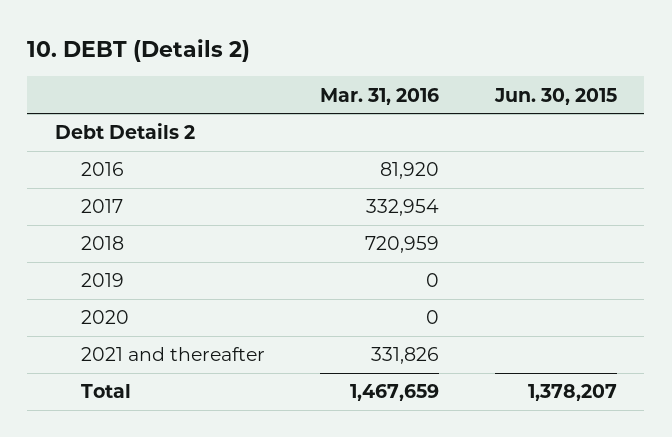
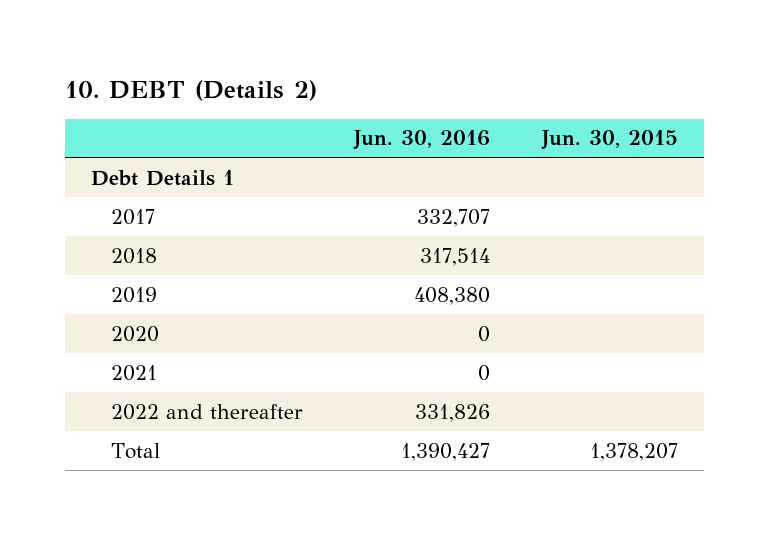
- | Mar. 31, 2016 | Jun. 30, 2015
+ | Jun. 30, 2016 | Jun. 30, 2015
- Debt Details 2
- 2016 | 81,920 |
+ Debt Details 1
- 2021 and thereafter | 331,826 |
+ 2021 | 0 |
+ 2022 and thereafter | 331,826 |

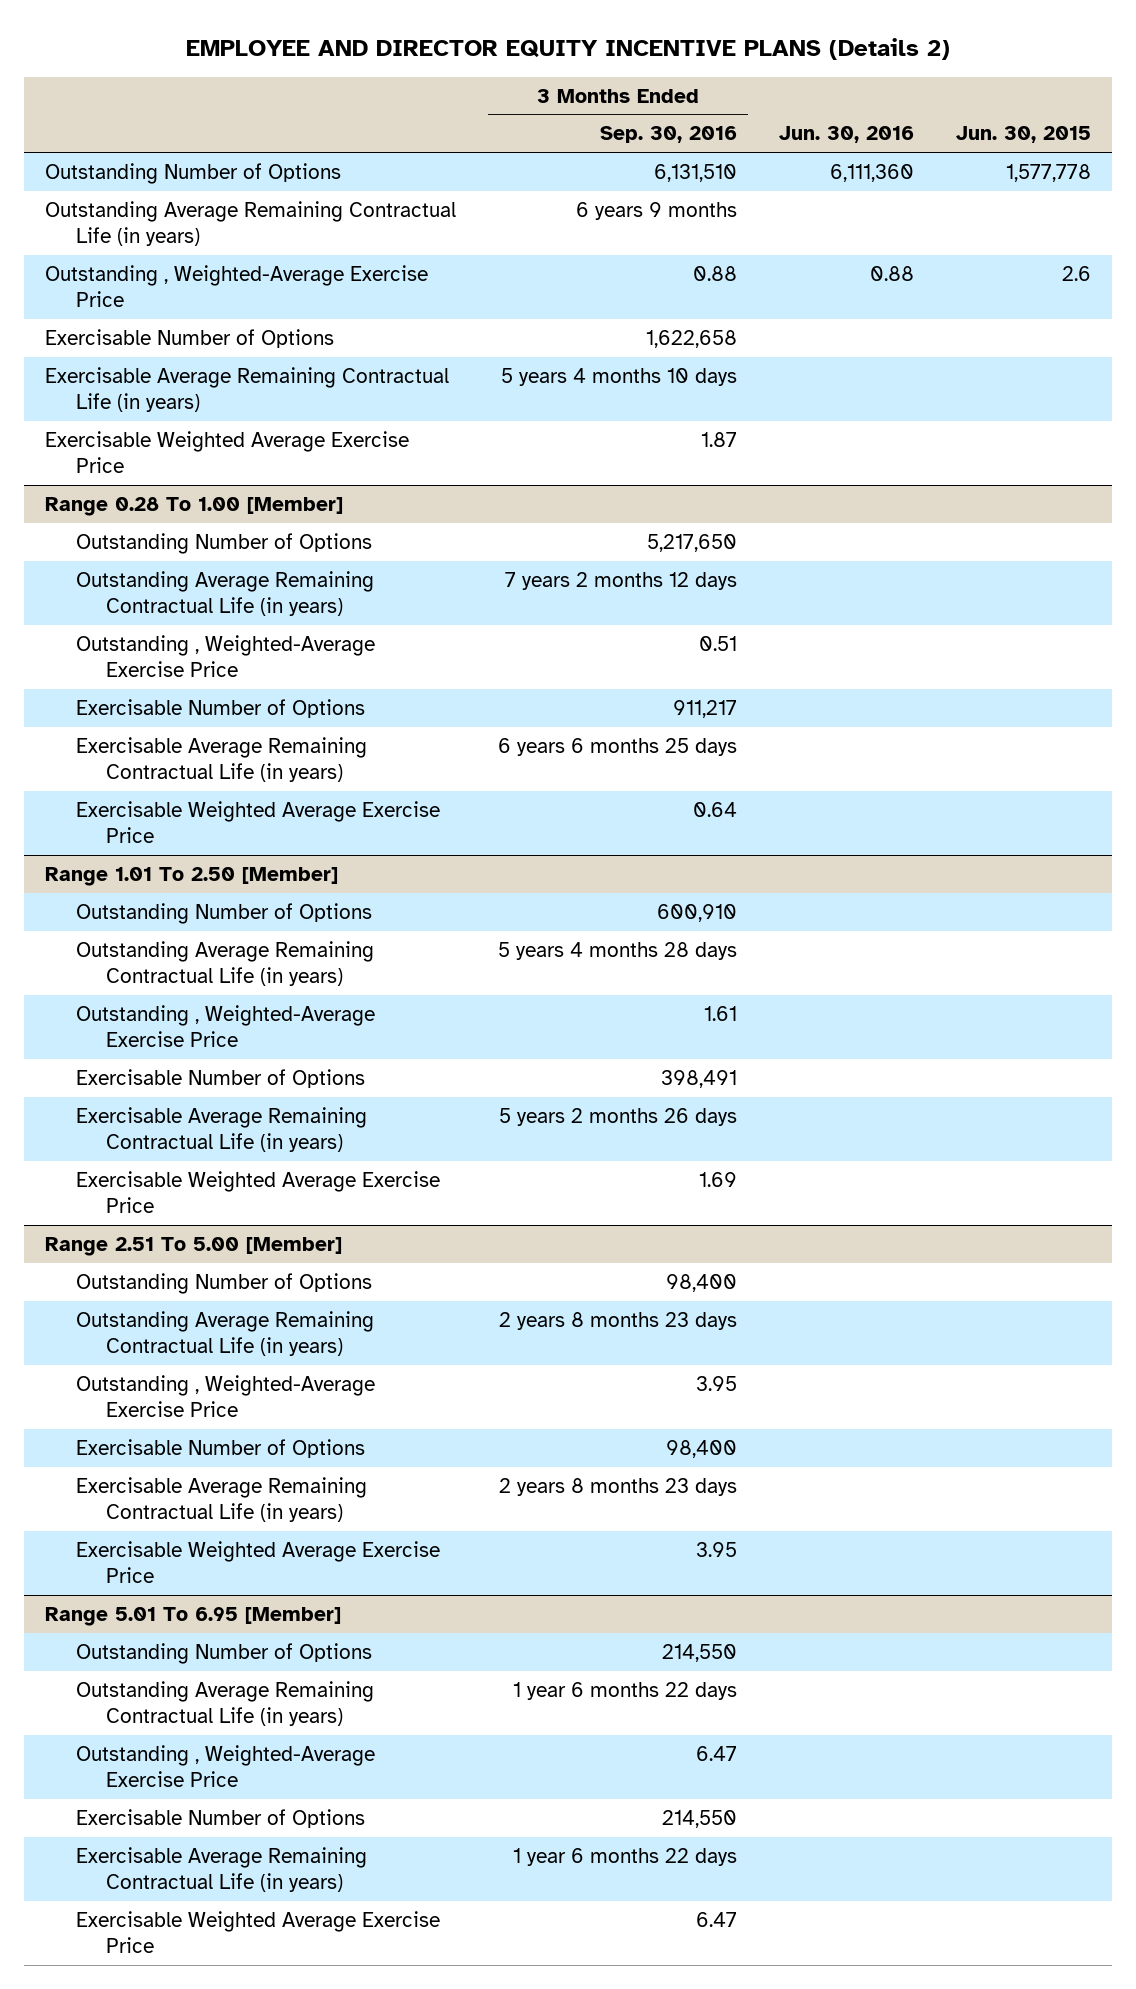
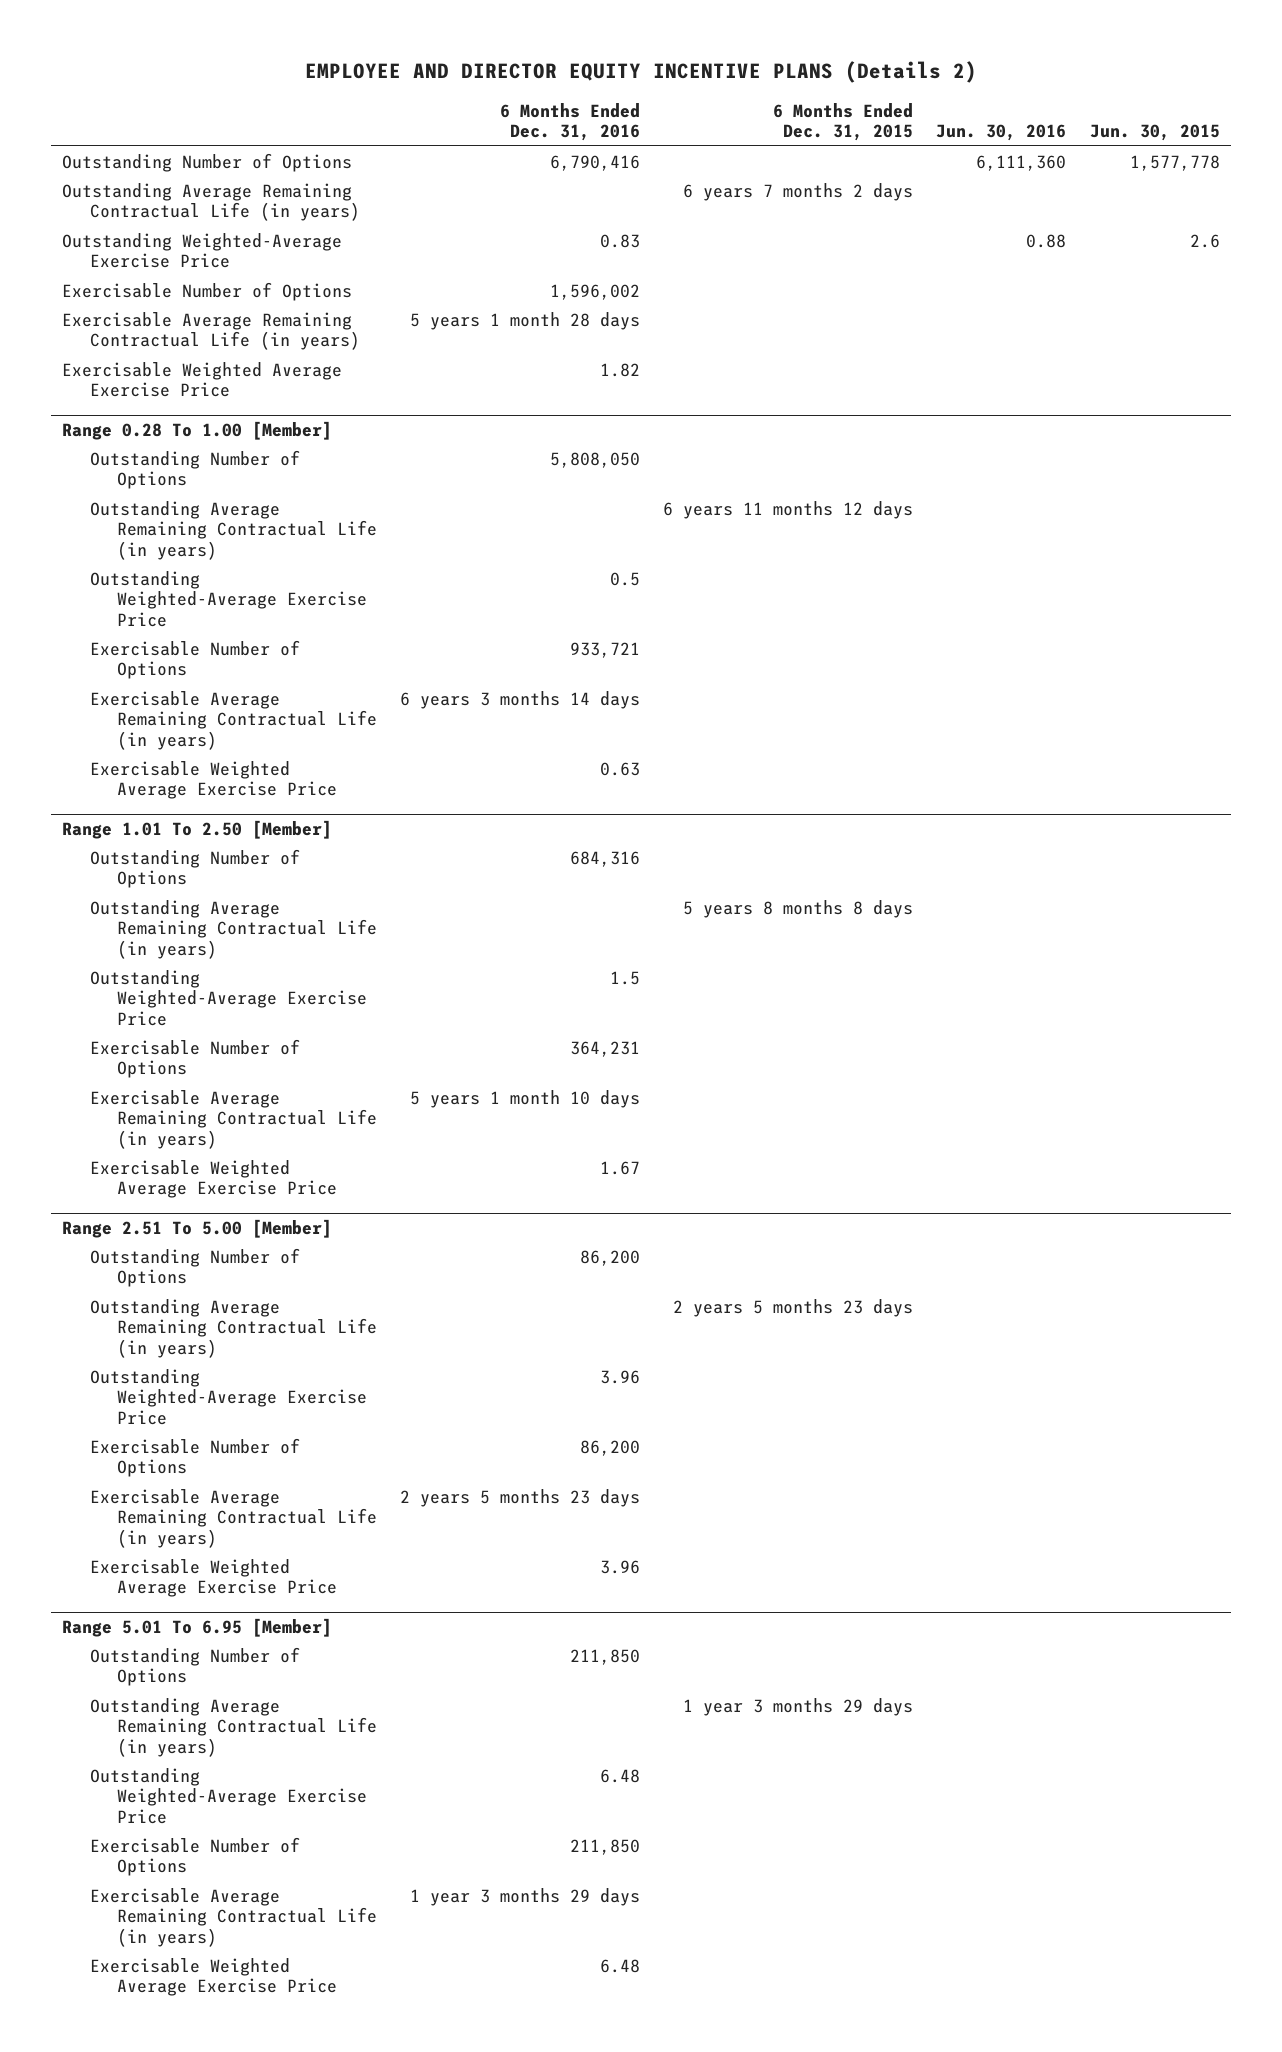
- | 3 Months Ended Sep. 30, 2016 | Jun. 30, 2016 | Jun. 30, 2015
+ | 6 Months Ended Dec. 31, 2016 | 6 Months Ended Dec. 31, 2015 | Jun. 30, 2016 | Jun. 30, 2015
- Outstanding , Weighted-Average Exercise Price | 0.88 | 0.88 | 2.6
+ Outstanding Weighted-Average Exercise Price | 0.83 | | 0.88 | 2.6
@ Range 0.28 To 1.00 [Member]
- Outstanding , Weighted-Average Exercise Price | 0.51 | |
+ Outstanding Weighted-Average Exercise Price | 0.5 | | |
@ Range 1.01 To 2.50 [Member]
- Outstanding , Weighted-Average Exercise Price | 1.61 | |
+ Outstanding Weighted-Average Exercise Price | 1.5 | | |
@ Range 2.51 To 5.00 [Member]
- Outstanding , Weighted-Average Exercise Price | 3.95 | |
+ Outstanding Weighted-Average Exercise Price | 3.96 | | |
@ Range 5.01 To 6.95 [Member]
- Outstanding , Weighted-Average Exercise Price | 6.47 | |
+ Outstanding Weighted-Average Exercise Price | 6.48 | | |

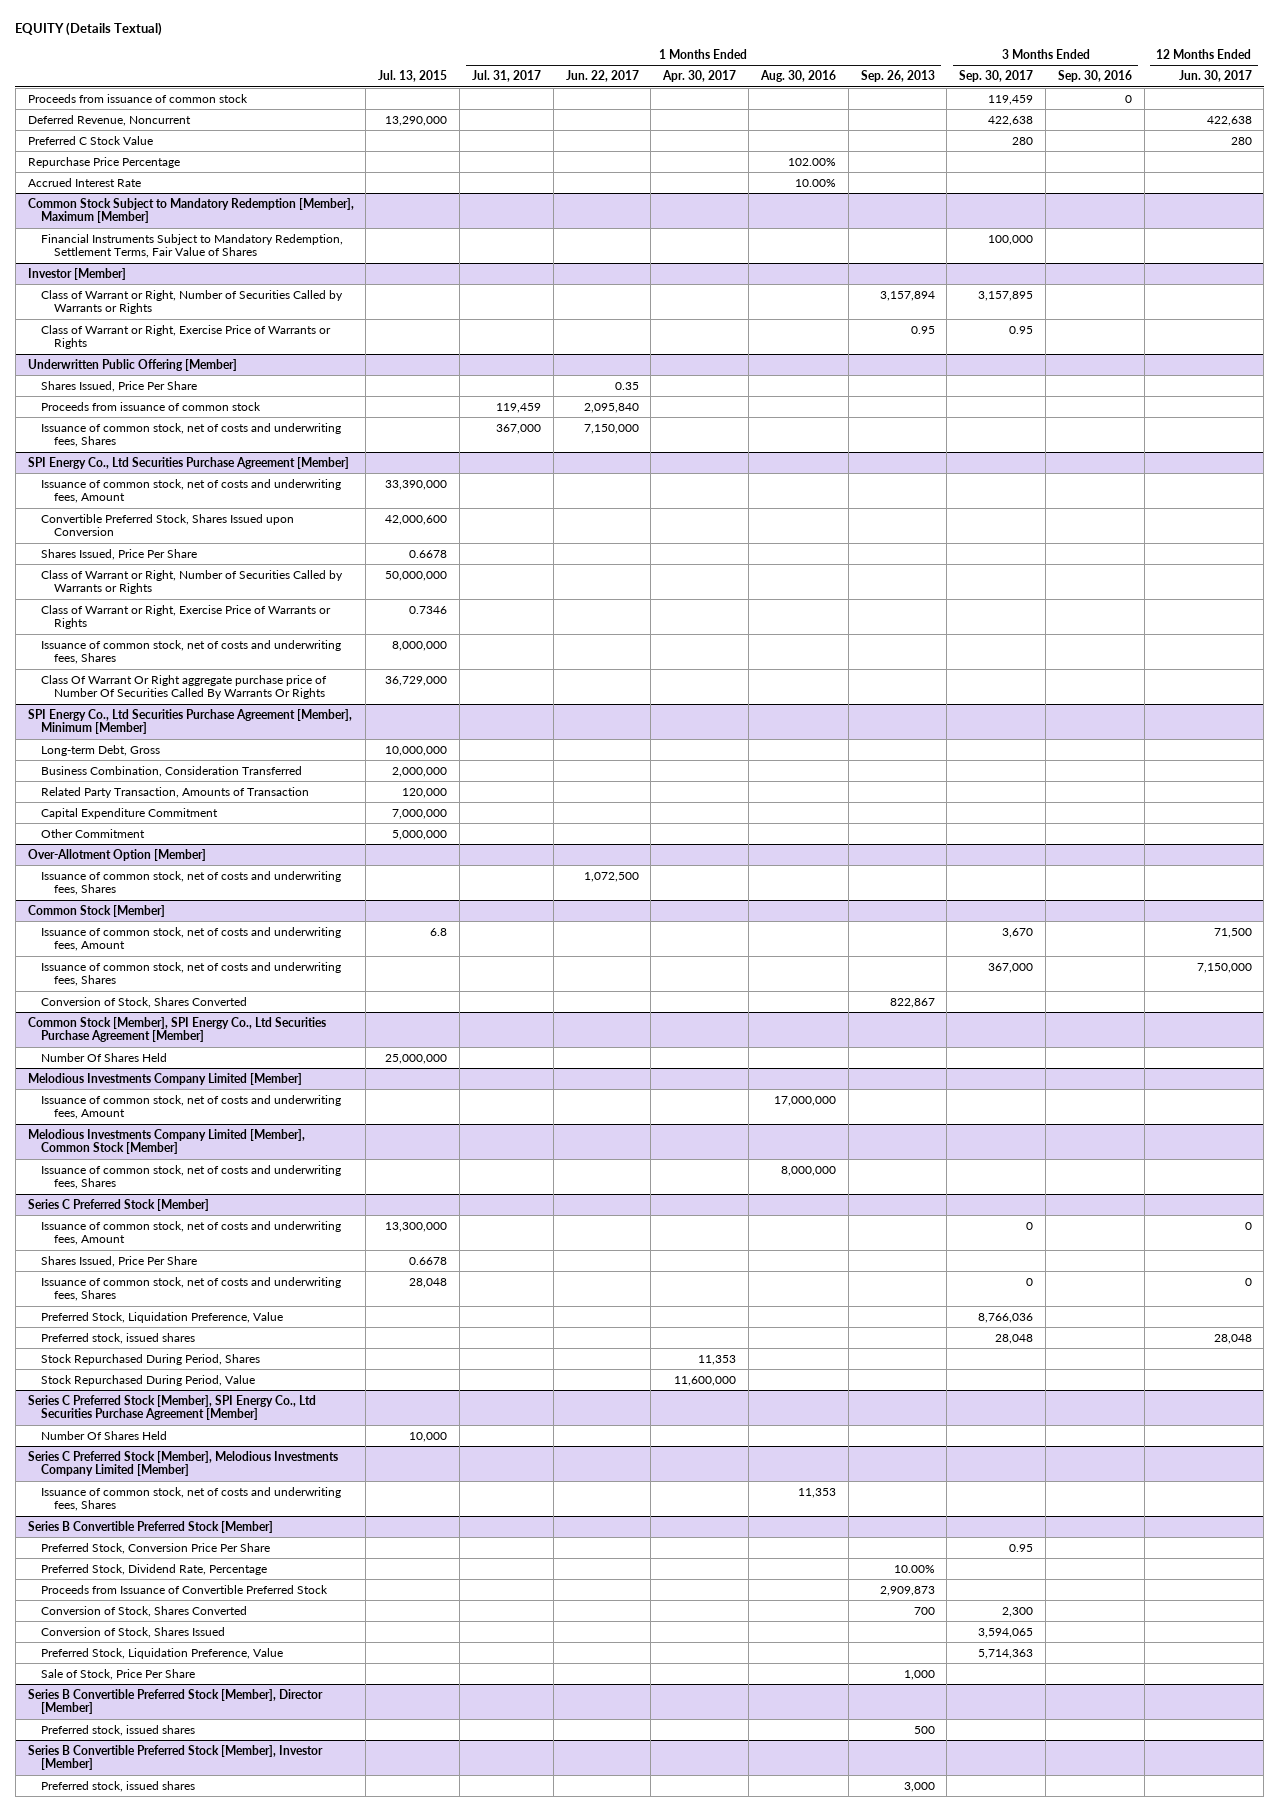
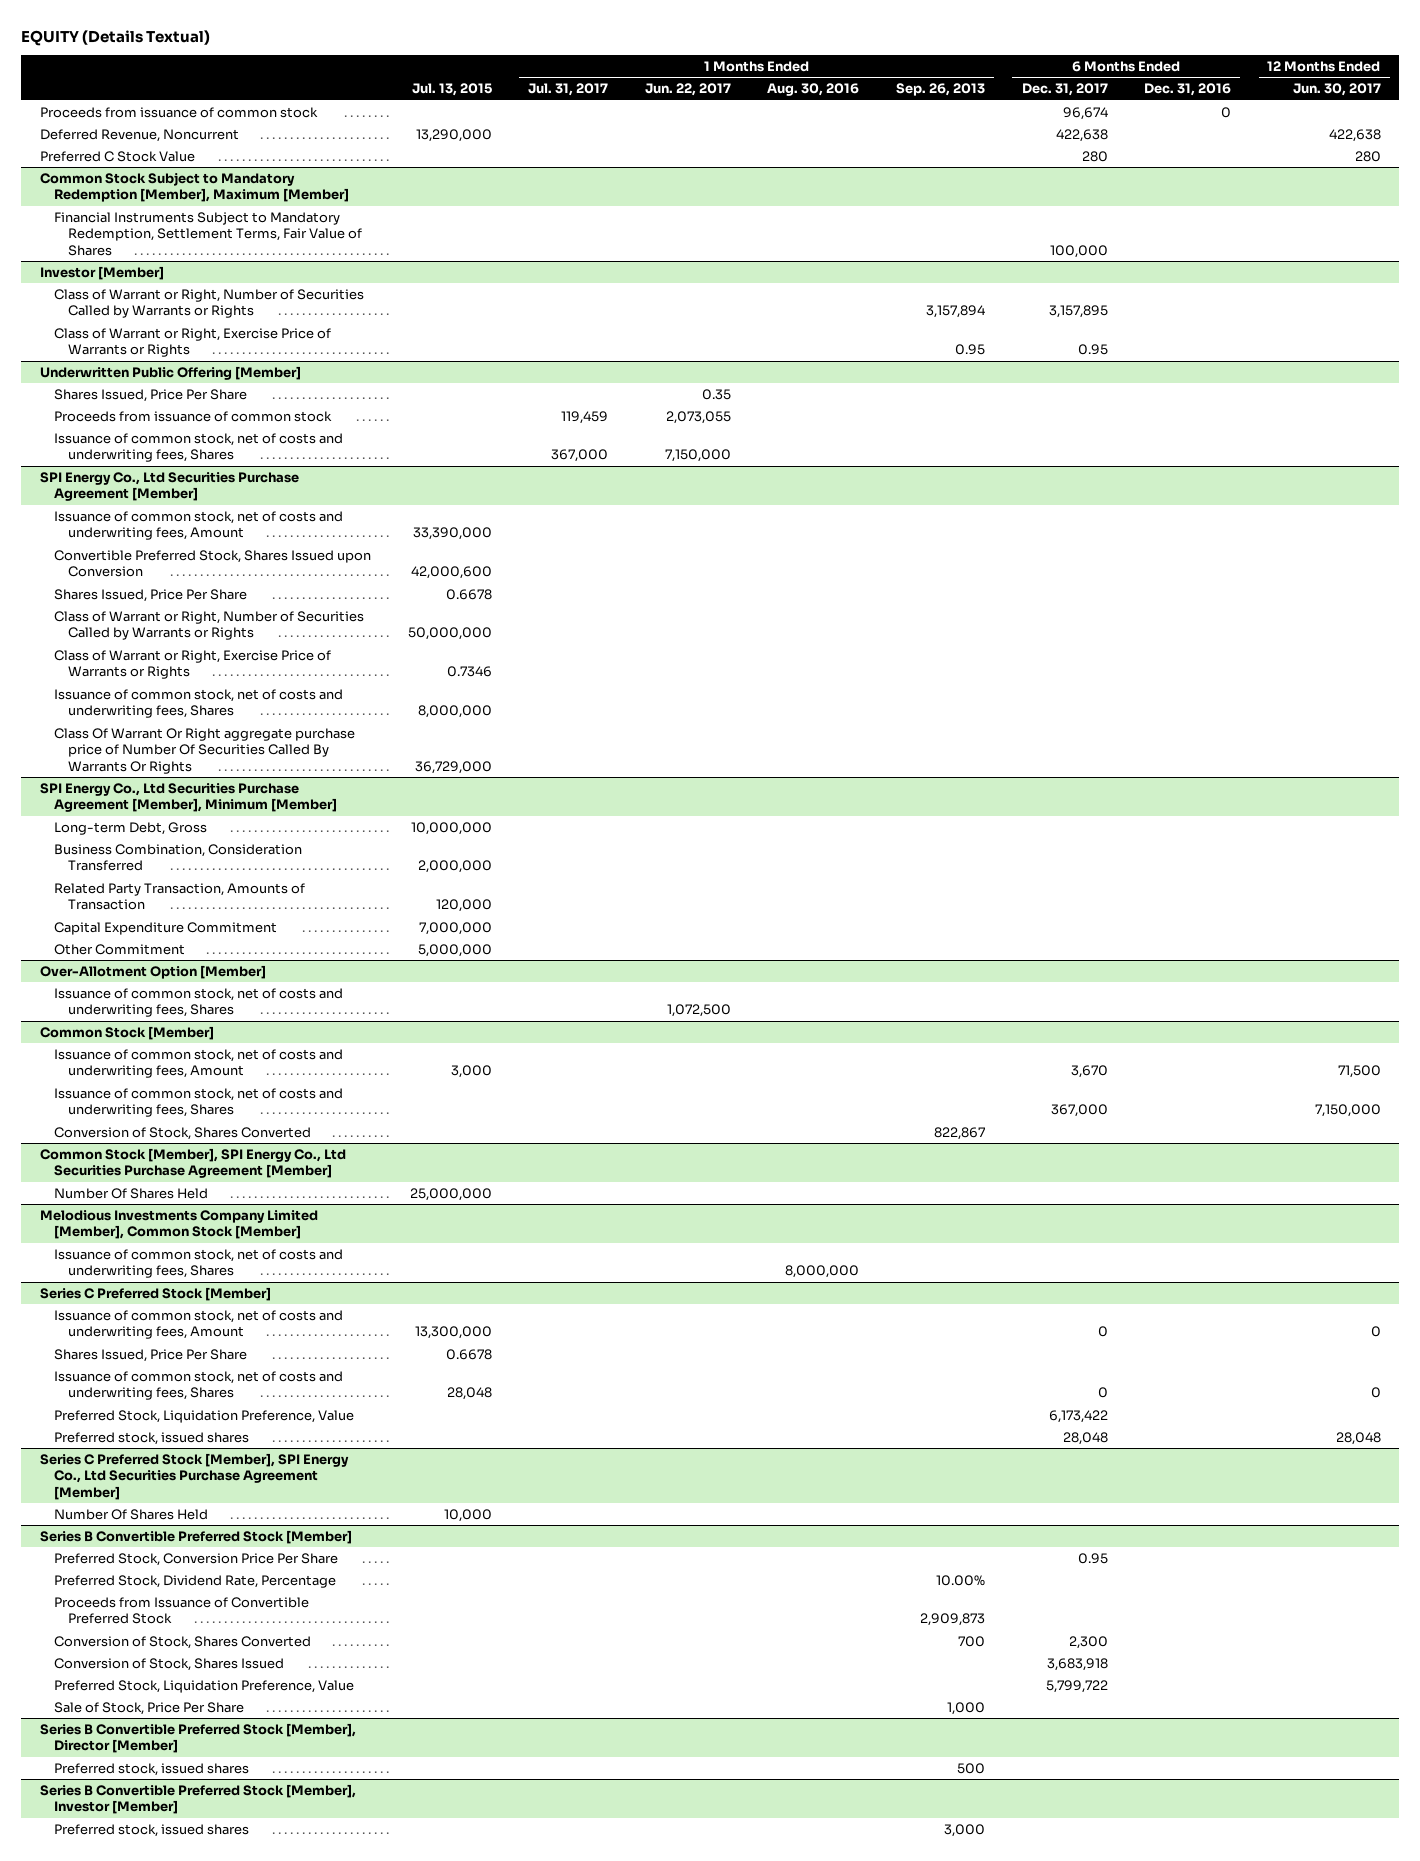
- | Jul. 13, 2015 | 1 Months Ended Jul. 31, 2017 | 1 Months Ended Jun. 22, 2017 | 1 Months Ended Apr. 30, 2017 | 1 Months Ended Aug. 30, 2016 | 1 Months Ended Sep. 26, 2013 | 3 Months Ended Sep. 30, 2017 | 3 Months Ended Sep. 30, 2016 | 12 Months Ended Jun. 30, 2017
+ | Jul. 13, 2015 | 1 Months Ended Jul. 31, 2017 | 1 Months Ended Jun. 22, 2017 | 1 Months Ended Aug. 30, 2016 | 1 Months Ended Sep. 26, 2013 | 6 Months Ended Dec. 31, 2017 | 6 Months Ended Dec. 31, 2016 | 12 Months Ended Jun. 30, 2017
- Repurchase Price Percentage | | | | | 102.00% | | | |
- Accrued Interest Rate | | | | | 10.00% | | | |
@ Underwritten Public Offering [Member]
- Proceeds from issuance of common stock | | 119,459 | 2,095,840 | | | | | |
+ Proceeds from issuance of common stock | | 119,459 | 2,073,055 | | | | |
@ Common Stock [Member]
- Issuance of common stock, net of costs and underwriting fees, Amount | 6.8 | | | | | | 3,670 | | 71,500
+ Issuance of common stock, net of costs and underwriting fees, Amount | 3,000 | | | | | 3,670 | | 71,500
- Melodious Investments Company Limited [Member]
- Issuance of common stock, net of costs and underwriting fees, Amount | | | | | 17,000,000 | | | |
@ Series C Preferred Stock [Member]
- Stock Repurchased During Period, Shares | | | | 11,353 | | | | |
- Stock Repurchased During Period, Value | | | | 11,600,000 | | | | |
- Series C Preferred Stock [Member], Melodious Investments Company Limited [Member]
- Issuance of common stock, net of costs and underwriting fees, Shares | | | | | 11,353 | | | |

